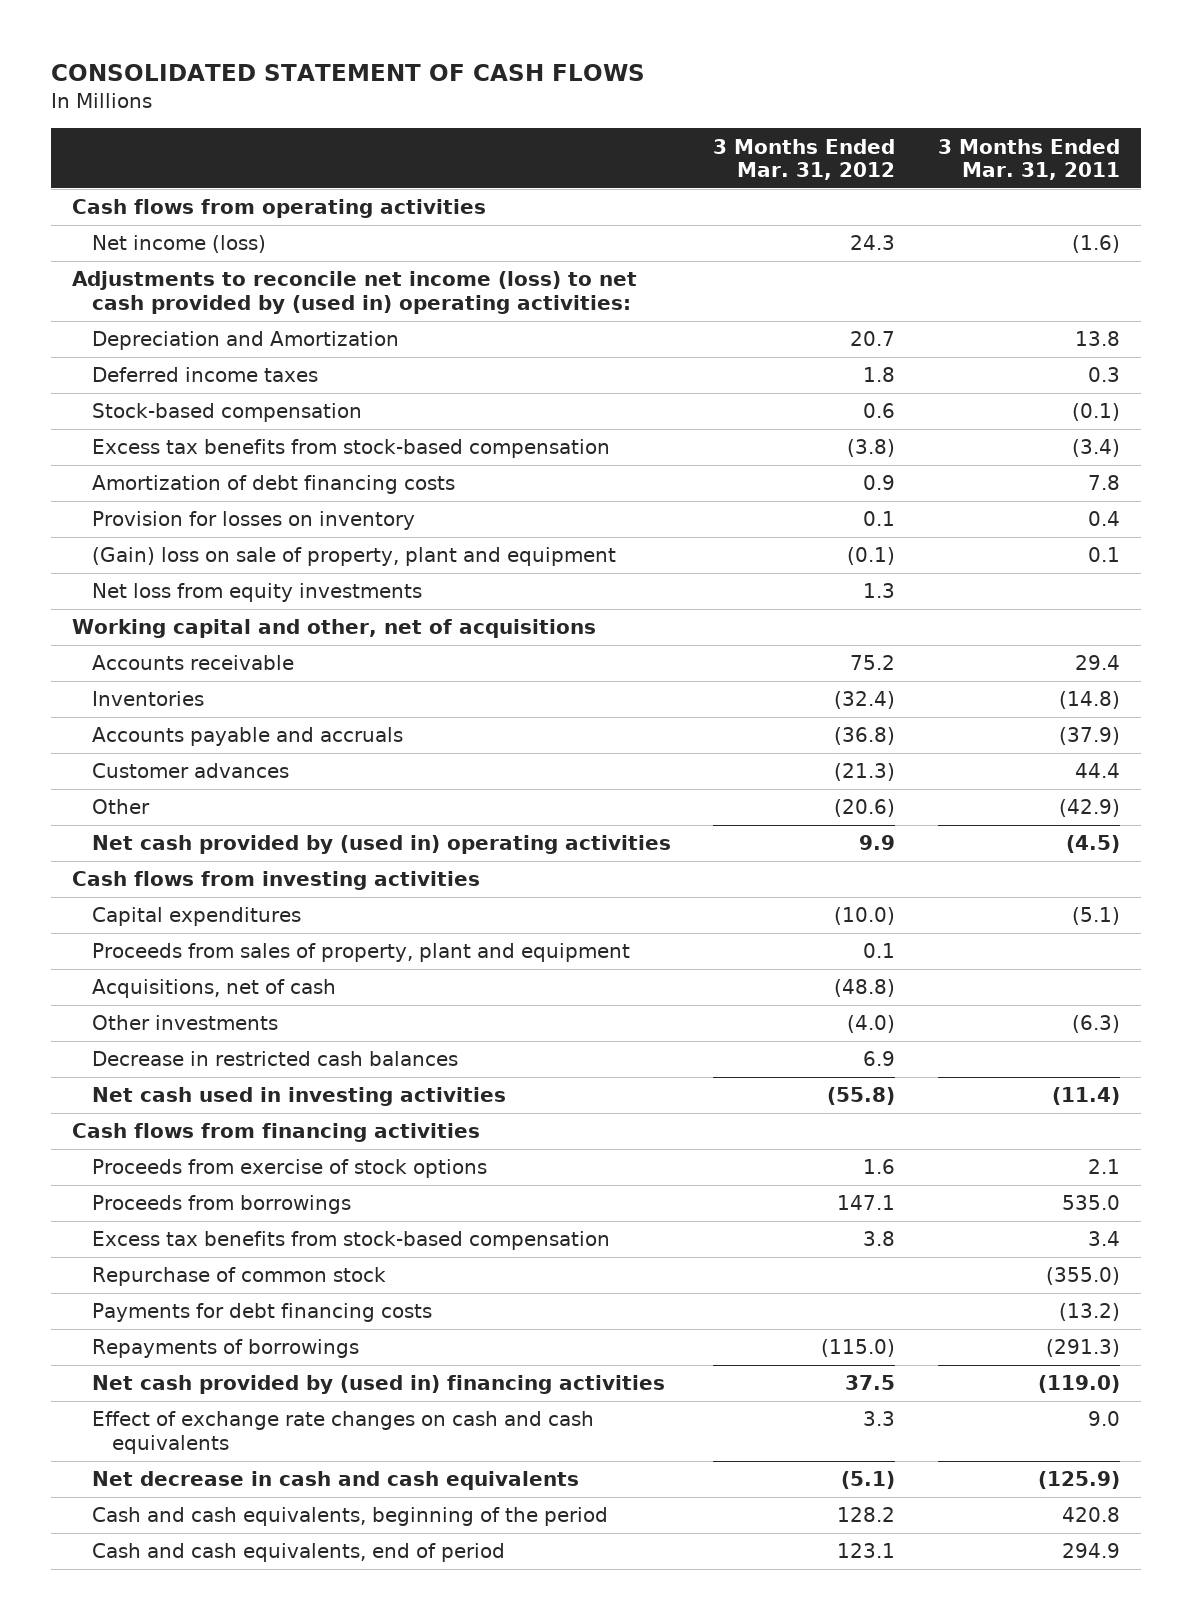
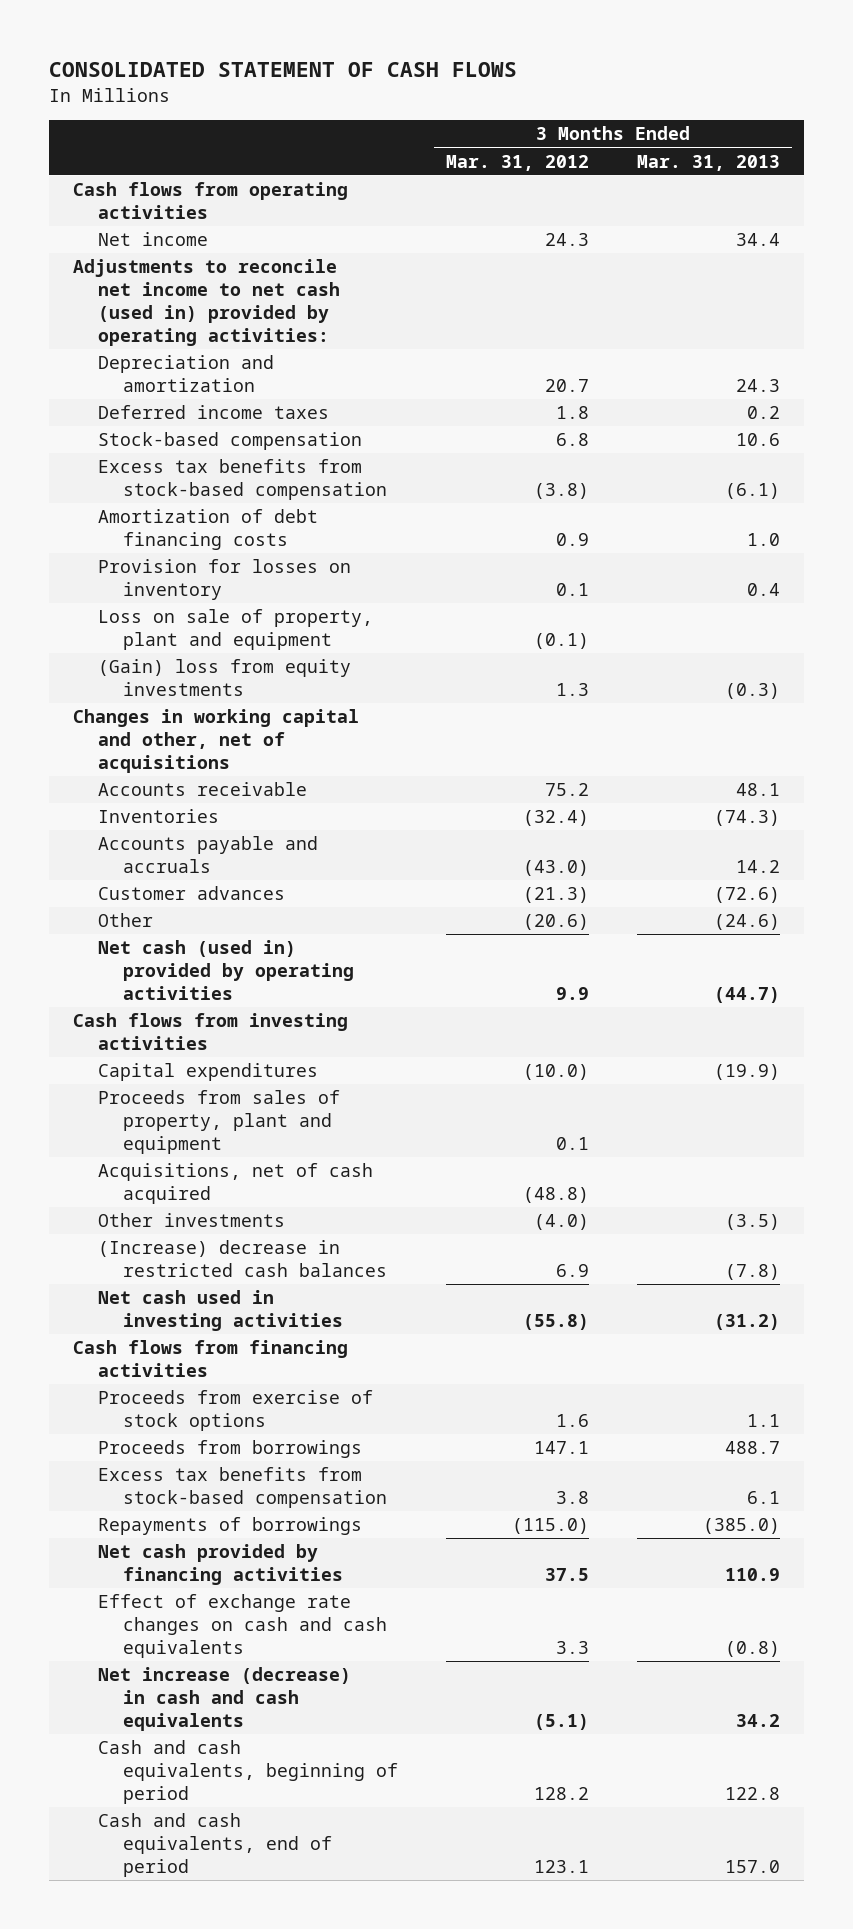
- | 3 Months Ended Mar. 31, 2012 | 3 Months Ended Mar. 31, 2011
+ | 3 Months Ended Mar. 31, 2012 | 3 Months Ended Mar. 31, 2013
- Net income (loss) | 24.3 | (1.6)
- Adjustments to reconcile net income (loss) to net cash provided by (used in) operating activities:
- Depreciation and Amortization | 20.7 | 13.8
+ Net income | 24.3 | 34.4
+ Adjustments to reconcile net income to net cash (used in) provided by operating activities:
+ Depreciation and amortization | 20.7 | 24.3
- Stock-based compensation | 0.6 | (0.1)
+ Stock-based compensation | 6.8 | 10.6
- (Gain) loss on sale of property, plant and equipment | (0.1) | 0.1
- Net loss from equity investments | 1.3 |
- Working capital and other, net of acquisitions
+ Loss on sale of property, plant and equipment | (0.1) |
+ (Gain) loss from equity investments | 1.3 | (0.3)
+ Changes in working capital and other, net of acquisitions
- Accounts payable and accruals | (36.8) | (37.9)
+ Accounts payable and accruals | (43.0) | 14.2
- Net cash provided by (used in) operating activities | 9.9 | (4.5)
+ Net cash (used in) provided by operating activities | 9.9 | (44.7)
- Acquisitions, net of cash | (48.8) |
+ Acquisitions, net of cash acquired | (48.8) |
- Decrease in restricted cash balances | 6.9 |
+ (Increase) decrease in restricted cash balances | 6.9 | (7.8)
- Repurchase of common stock | | (355.0)
- Payments for debt financing costs | | (13.2)
- Net cash provided by (used in) financing activities | 37.5 | (119.0)
+ Net cash provided by financing activities | 37.5 | 110.9
- Net decrease in cash and cash equivalents | (5.1) | (125.9)
- Cash and cash equivalents, beginning of the period | 128.2 | 420.8
+ Net increase (decrease) in cash and cash equivalents | (5.1) | 34.2
+ Cash and cash equivalents, beginning of period | 128.2 | 122.8

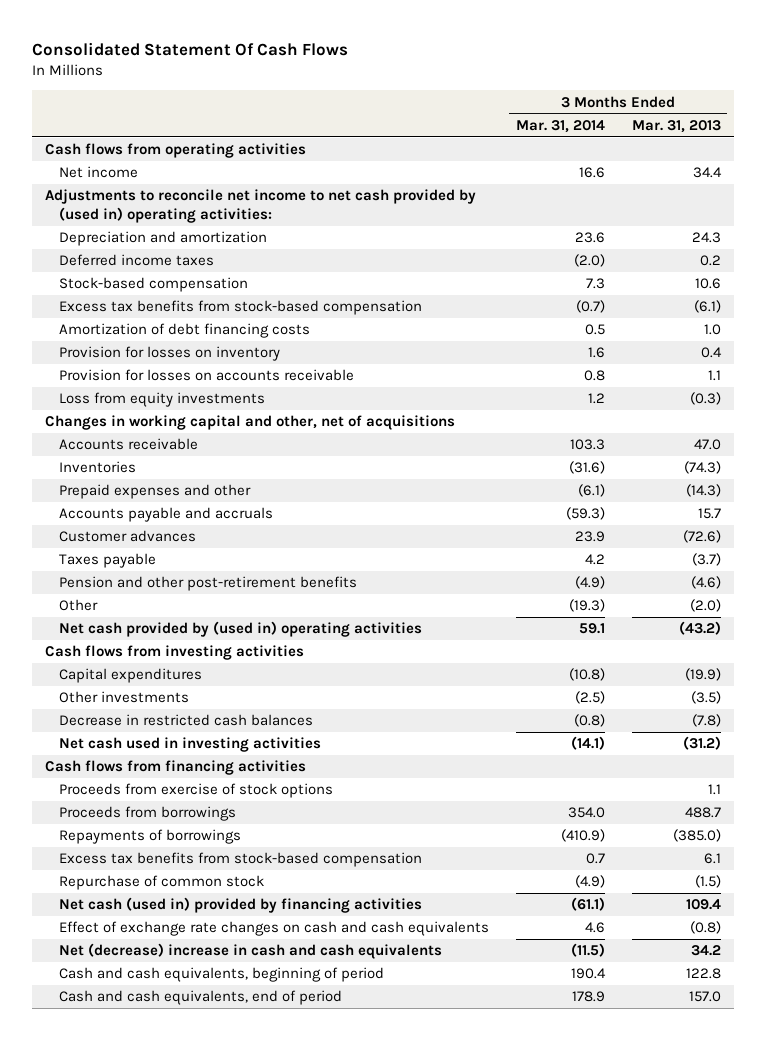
- CONSOLIDATED STATEMENT OF CASH FLOWS
+ Consolidated Statement Of Cash Flows
- | 3 Months Ended Mar. 31, 2012 | 3 Months Ended Mar. 31, 2013
+ | 3 Months Ended Mar. 31, 2014 | 3 Months Ended Mar. 31, 2013
- Adjustments to reconcile net income to net cash (used in) provided by operating activities:
+ Adjustments to reconcile net income to net cash provided by (used in) operating activities:
- Loss on sale of property, plant and equipment | (0.1) |
- (Gain) loss from equity investments | 1.3 | (0.3)
+ Provision for losses on accounts receivable | 0.8 | 1.1
+ Loss from equity investments | 1.2 | (0.3)
- Accounts receivable | 75.2 | 48.1
+ Accounts receivable | 103.3 | 47.0
- Accounts payable and accruals | (43.0) | 14.2
+ Prepaid expenses and other | (6.1) | (14.3)
+ Accounts payable and accruals | (59.3) | 15.7
- Other | (20.6) | (24.6)
- Net cash (used in) provided by operating activities | 9.9 | (44.7)
+ Taxes payable | 4.2 | (3.7)
+ Pension and other post-retirement benefits | (4.9) | (4.6)
+ Other | (19.3) | (2.0)
+ Net cash provided by (used in) operating activities | 59.1 | (43.2)
- Proceeds from sales of property, plant and equipment | 0.1 |
- Acquisitions, net of cash acquired | (48.8) |
- (Increase) decrease in restricted cash balances | 6.9 | (7.8)
+ Decrease in restricted cash balances | (0.8) | (7.8)
- Net cash provided by financing activities | 37.5 | 110.9
moved down: Excess tax benefits from stock-based compensation | 0.7 | 6.1
+ Repurchase of common stock | (4.9) | (1.5)
+ Net cash (used in) provided by financing activities | (61.1) | 109.4
- Net increase (decrease) in cash and cash equivalents | (5.1) | 34.2
+ Net (decrease) increase in cash and cash equivalents | (11.5) | 34.2

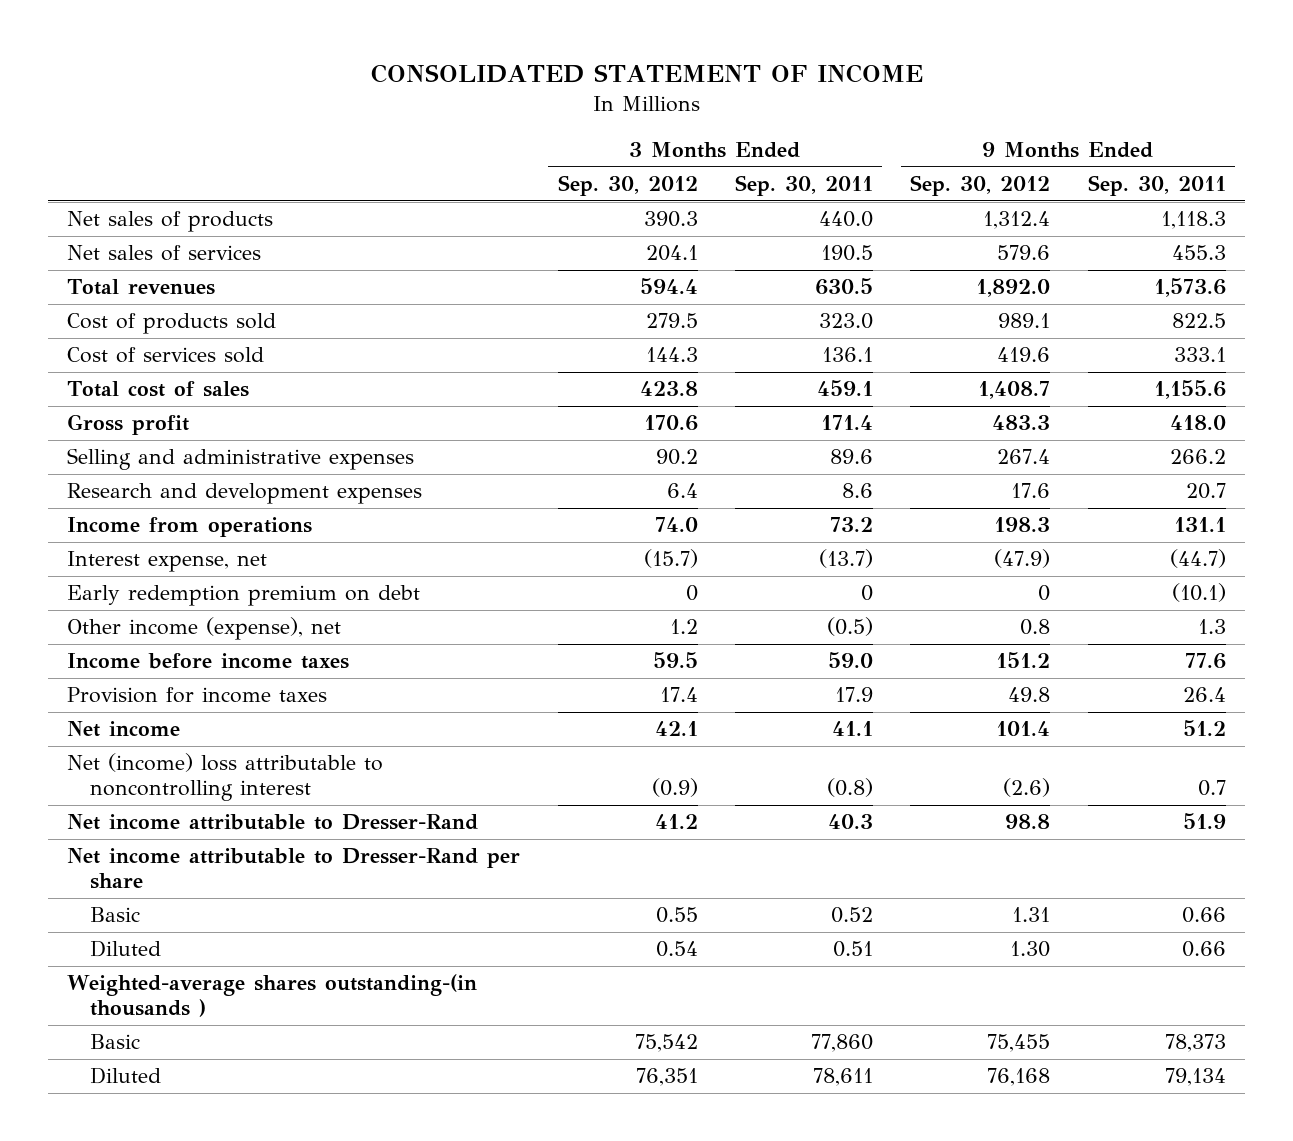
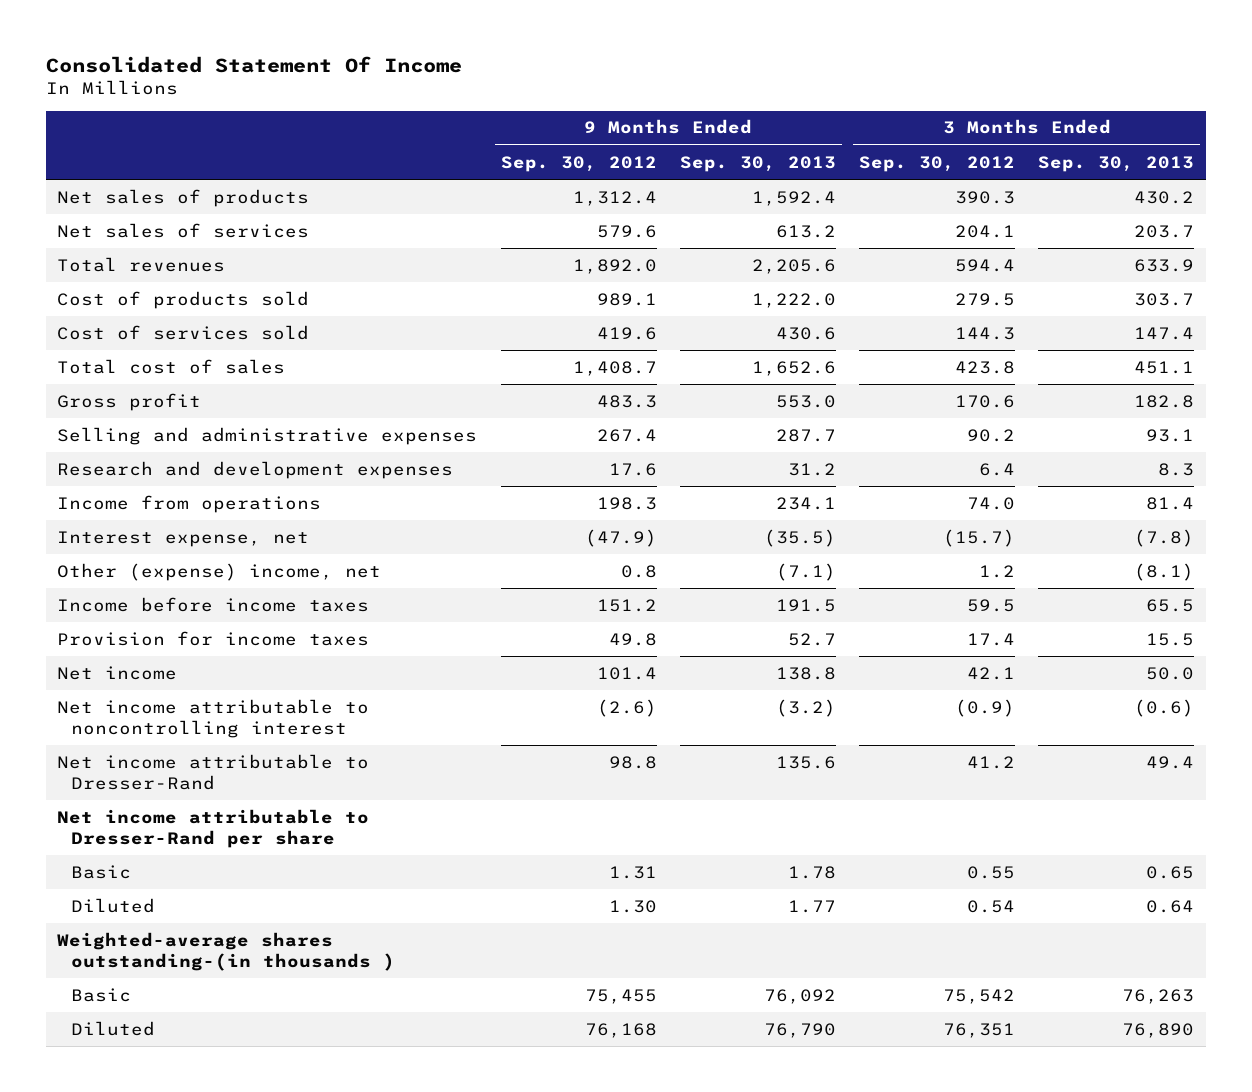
- CONSOLIDATED STATEMENT OF INCOME
+ Consolidated Statement Of Income
- | 3 Months Ended Sep. 30, 2012 | 3 Months Ended Sep. 30, 2011 | 9 Months Ended Sep. 30, 2012 | 9 Months Ended Sep. 30, 2011
+ | 9 Months Ended Sep. 30, 2012 | 9 Months Ended Sep. 30, 2013 | 3 Months Ended Sep. 30, 2012 | 3 Months Ended Sep. 30, 2013
- Early redemption premium on debt | 0 | 0 | 0 | (10.1)
- Other income (expense), net | 1.2 | (0.5) | 0.8 | 1.3
+ Other (expense) income, net | 0.8 | (7.1) | 1.2 | (8.1)
- Net (income) loss attributable to noncontrolling interest | (0.9) | (0.8) | (2.6) | 0.7
+ Net income attributable to noncontrolling interest | (2.6) | (3.2) | (0.9) | (0.6)

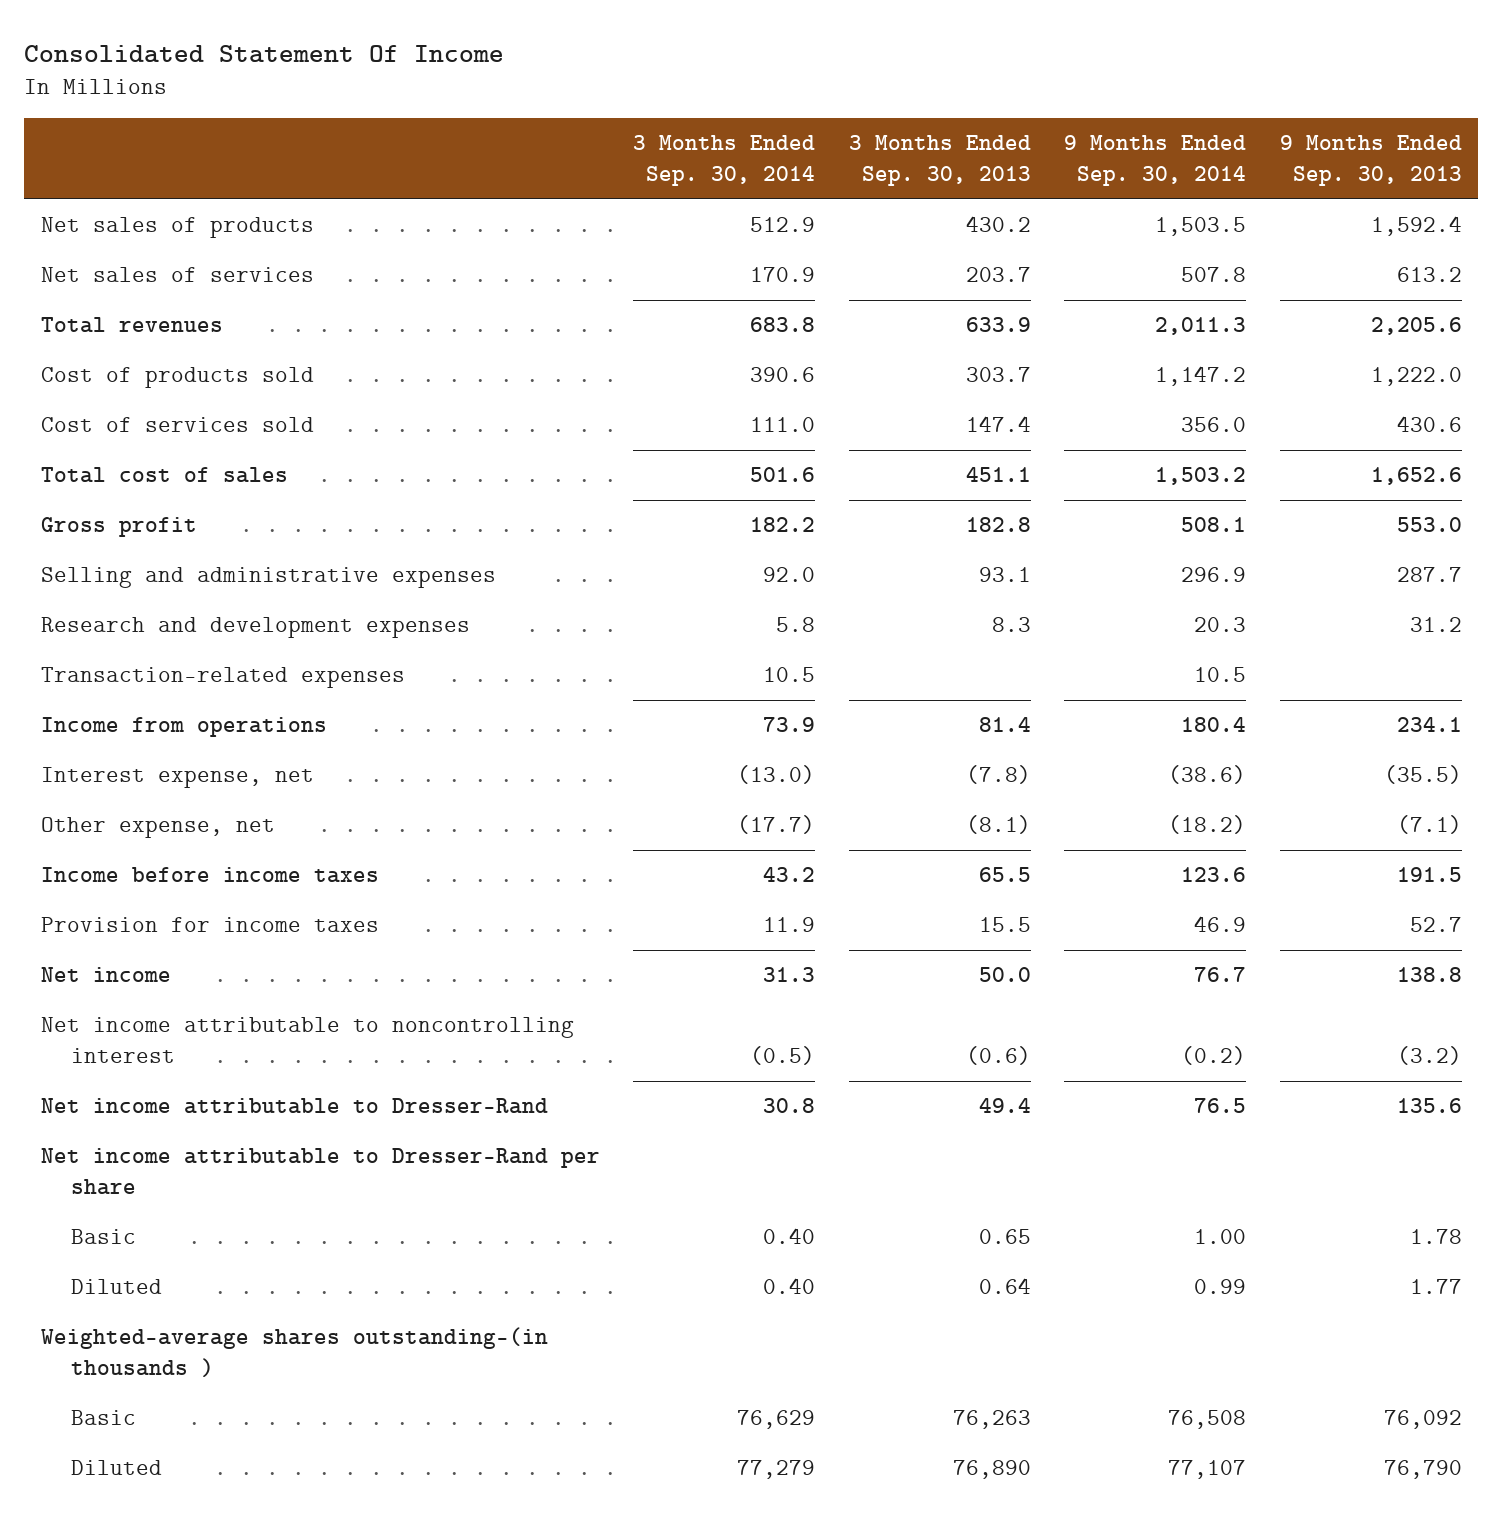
- | 9 Months Ended Sep. 30, 2012 | 9 Months Ended Sep. 30, 2013 | 3 Months Ended Sep. 30, 2012 | 3 Months Ended Sep. 30, 2013
+ | 3 Months Ended Sep. 30, 2014 | 3 Months Ended Sep. 30, 2013 | 9 Months Ended Sep. 30, 2014 | 9 Months Ended Sep. 30, 2013
+ Transaction-related expenses | 10.5 | | 10.5 |
- Other (expense) income, net | 0.8 | (7.1) | 1.2 | (8.1)
+ Other expense, net | (17.7) | (8.1) | (18.2) | (7.1)

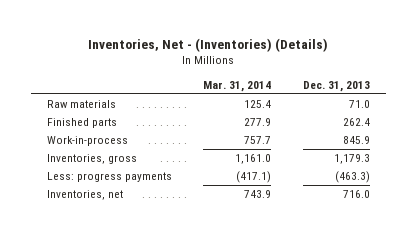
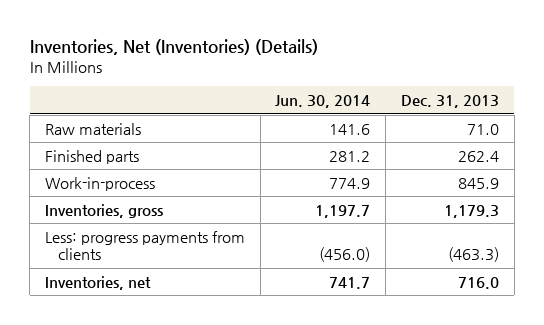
- Inventories, Net - (Inventories) (Details)
+ Inventories, Net (Inventories) (Details)
- | Mar. 31, 2014 | Dec. 31, 2013
+ | Jun. 30, 2014 | Dec. 31, 2013
- Less: progress payments | (417.1) | (463.3)
+ Less: progress payments from clients | (456.0) | (463.3)

